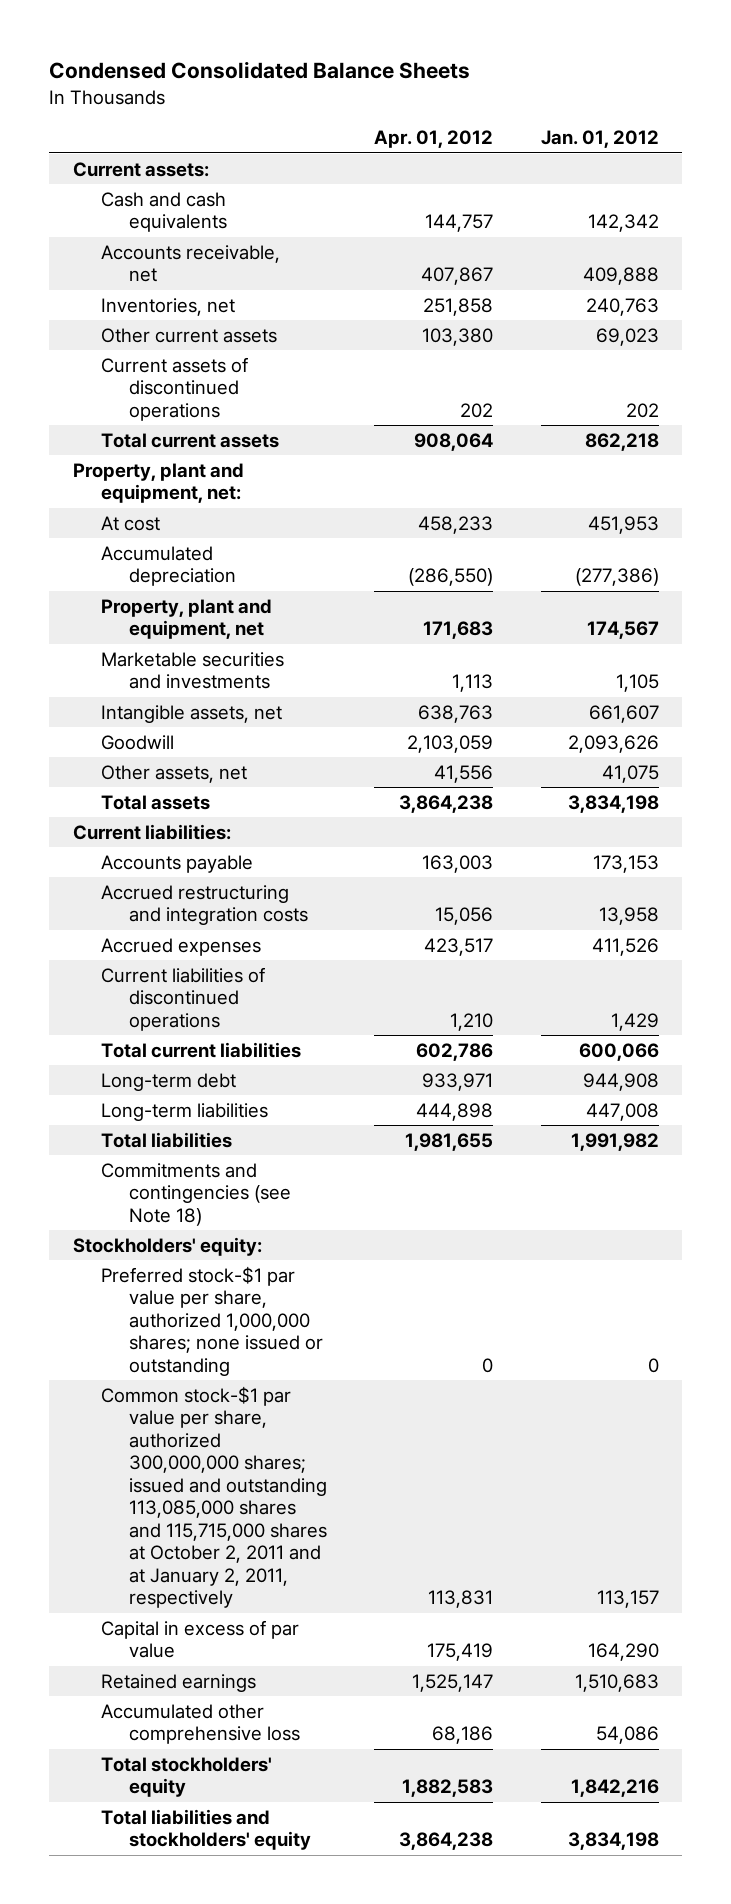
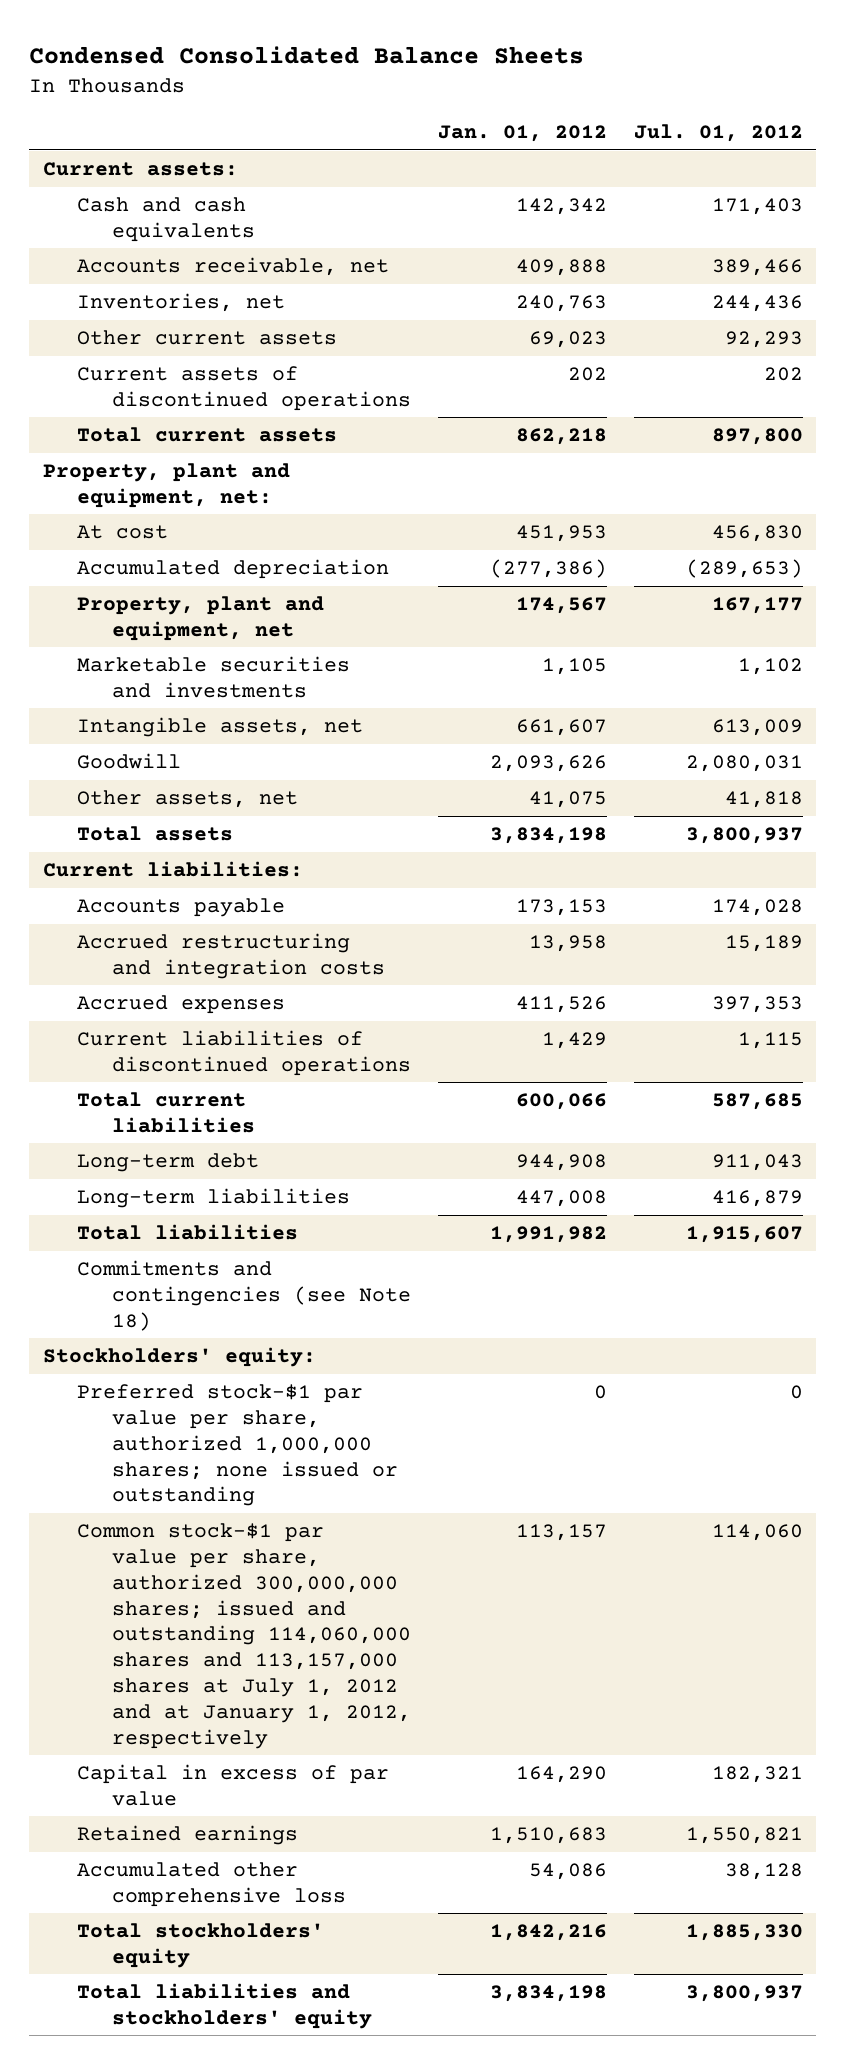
- | Apr. 01, 2012 | Jan. 01, 2012
+ | Jan. 01, 2012 | Jul. 01, 2012
- Common stock-$1 par value per share, authorized 300,000,000 shares; issued and outstanding 113,085,000 shares and 115,715,000 shares at October 2, 2011 and at January 2, 2011, respectively | 113,831 | 113,157
+ Common stock-$1 par value per share, authorized 300,000,000 shares; issued and outstanding 114,060,000 shares and 113,157,000 shares at July 1, 2012 and at January 1, 2012, respectively | 113,157 | 114,060

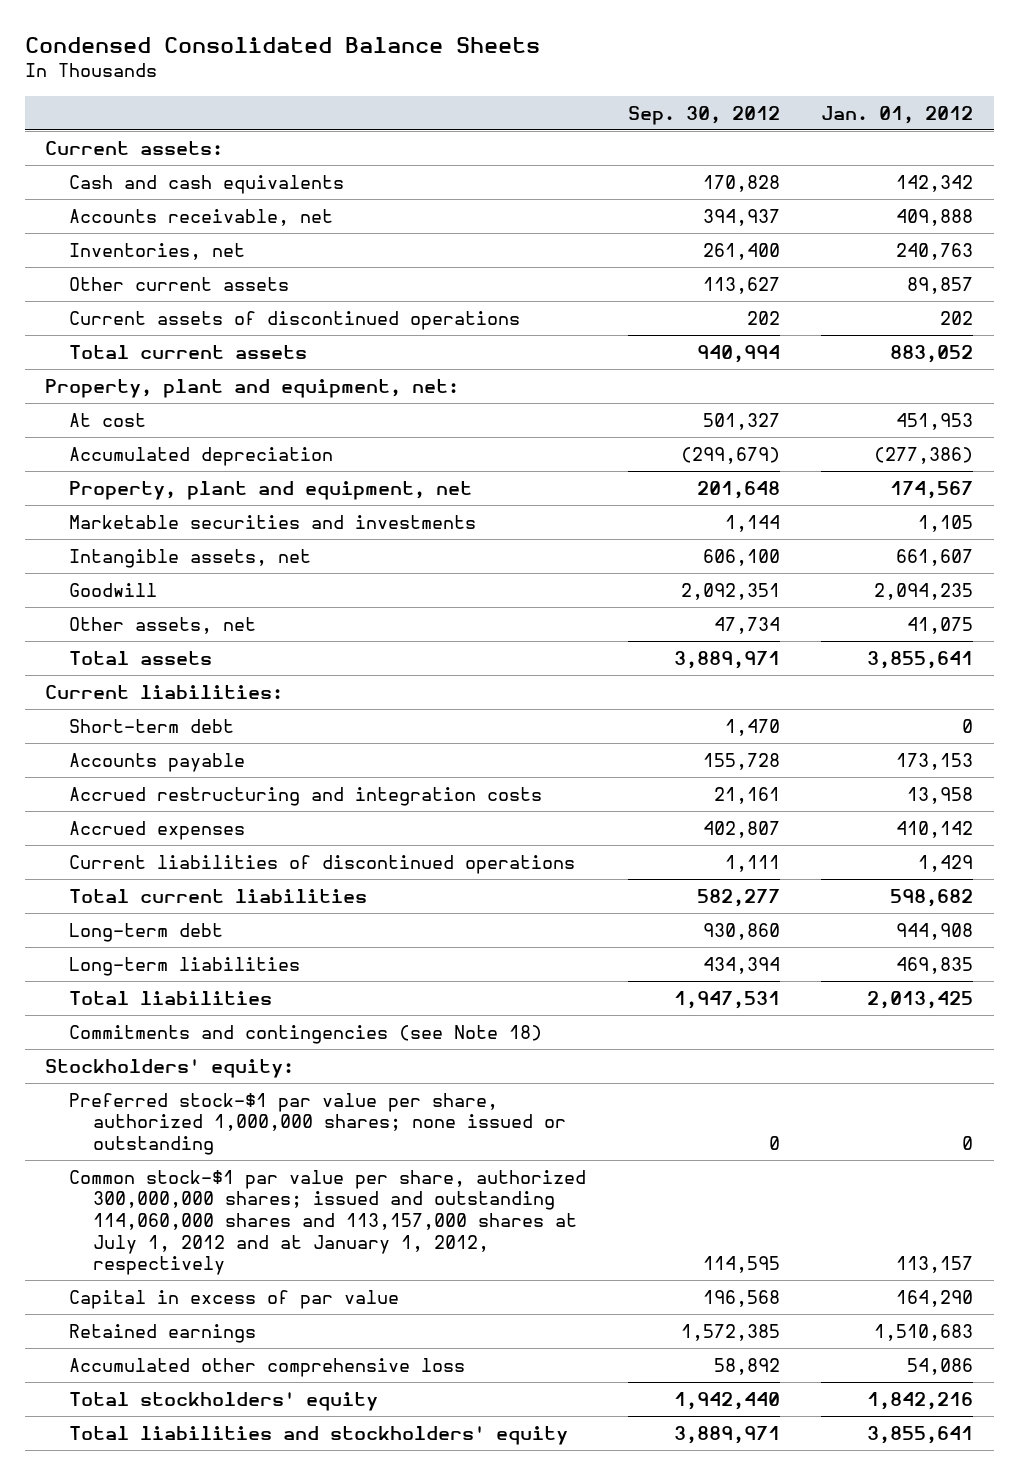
- | Jan. 01, 2012 | Jul. 01, 2012
+ | Sep. 30, 2012 | Jan. 01, 2012
- Other current assets | 69,023 | 92,293
+ Other current assets | 113,627 | 89,857
- Total current assets | 862,218 | 897,800
+ Total current assets | 940,994 | 883,052
- Goodwill | 2,093,626 | 2,080,031
+ Goodwill | 2,092,351 | 2,094,235
- Total assets | 3,834,198 | 3,800,937
+ Total assets | 3,889,971 | 3,855,641
+ Short-term debt | 1,470 | 0
- Accrued expenses | 411,526 | 397,353
+ Accrued expenses | 402,807 | 410,142
- Total current liabilities | 600,066 | 587,685
+ Total current liabilities | 582,277 | 598,682
- Long-term liabilities | 447,008 | 416,879
- Total liabilities | 1,991,982 | 1,915,607
+ Long-term liabilities | 434,394 | 469,835
+ Total liabilities | 1,947,531 | 2,013,425
- Total liabilities and stockholders' equity | 3,834,198 | 3,800,937
+ Total liabilities and stockholders' equity | 3,889,971 | 3,855,641

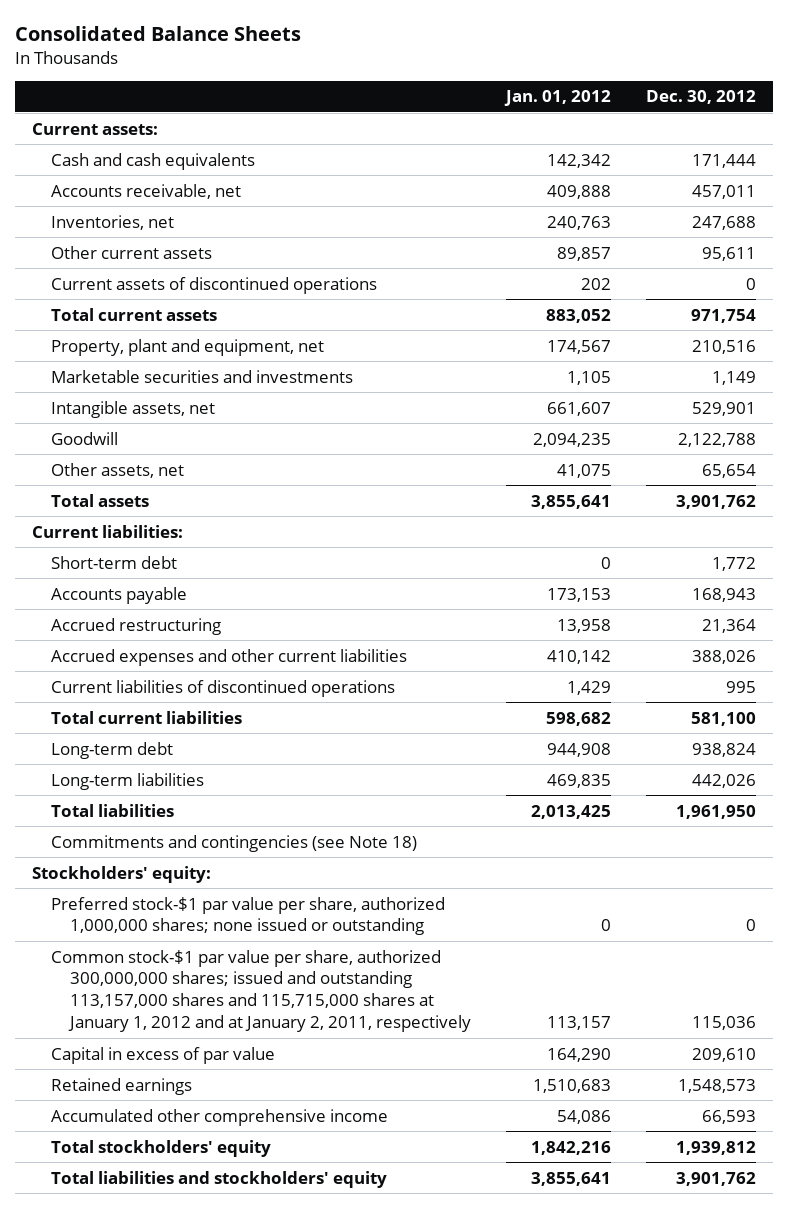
- Condensed Consolidated Balance Sheets
+ Consolidated Balance Sheets
- | Sep. 30, 2012 | Jan. 01, 2012
+ | Jan. 01, 2012 | Dec. 30, 2012
- Property, plant and equipment, net:
- At cost | 501,327 | 451,953
- Accumulated depreciation | (299,679) | (277,386)
- Accrued restructuring and integration costs | 21,161 | 13,958
- Accrued expenses | 402,807 | 410,142
+ Accrued restructuring | 13,958 | 21,364
+ Accrued expenses and other current liabilities | 410,142 | 388,026
- Common stock-$1 par value per share, authorized 300,000,000 shares; issued and outstanding 114,060,000 shares and 113,157,000 shares at July 1, 2012 and at January 1, 2012, respectively | 114,595 | 113,157
+ Common stock-$1 par value per share, authorized 300,000,000 shares; issued and outstanding 113,157,000 shares and 115,715,000 shares at January 1, 2012 and at January 2, 2011, respectively | 113,157 | 115,036
- Accumulated other comprehensive loss | 58,892 | 54,086
+ Accumulated other comprehensive income | 54,086 | 66,593

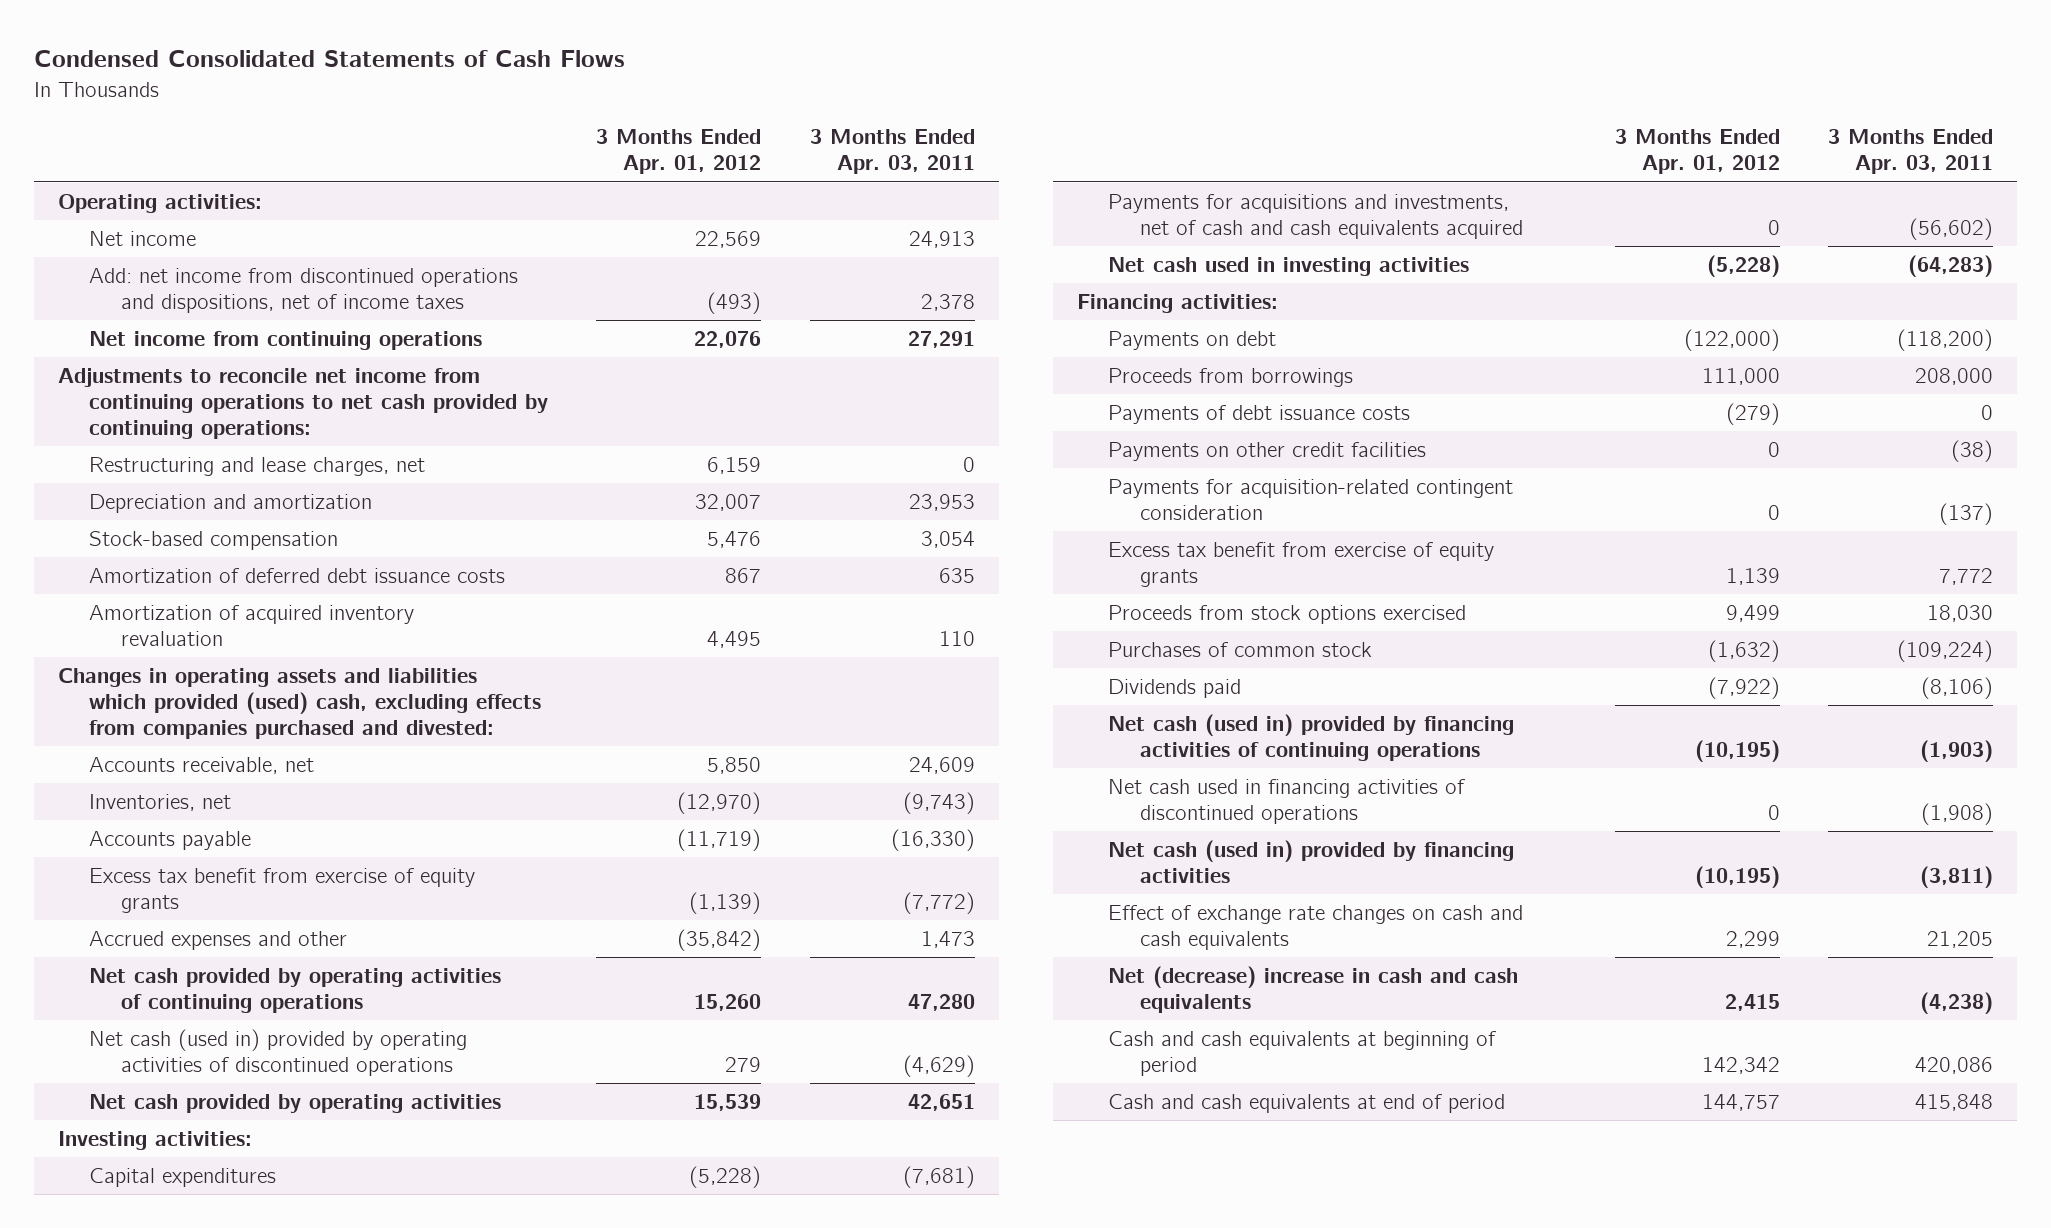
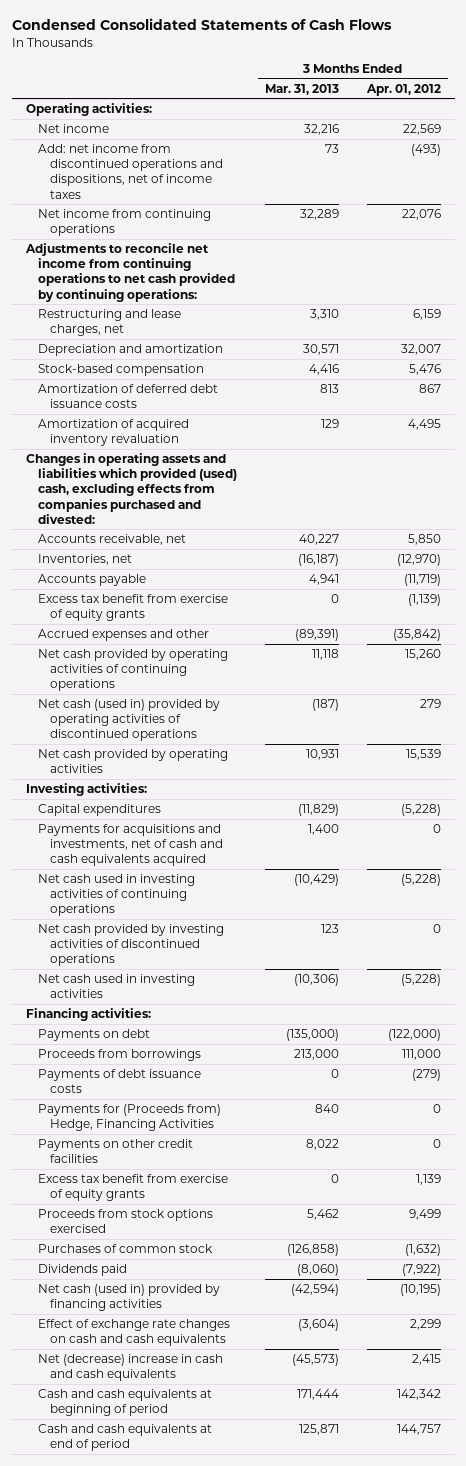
- | 3 Months Ended Apr. 01, 2012 | 3 Months Ended Apr. 03, 2011
+ | 3 Months Ended Mar. 31, 2013 | 3 Months Ended Apr. 01, 2012
+ Net cash used in investing activities of continuing operations | (10,429) | (5,228)
+ Net cash provided by investing activities of discontinued operations | 123 | 0
+ Payments for (Proceeds from) Hedge, Financing Activities | 840 | 0
- Payments for acquisition-related contingent consideration | 0 | (137)
- Net cash (used in) provided by financing activities of continuing operations | (10,195) | (1,903)
- Net cash used in financing activities of discontinued operations | 0 | (1,908)

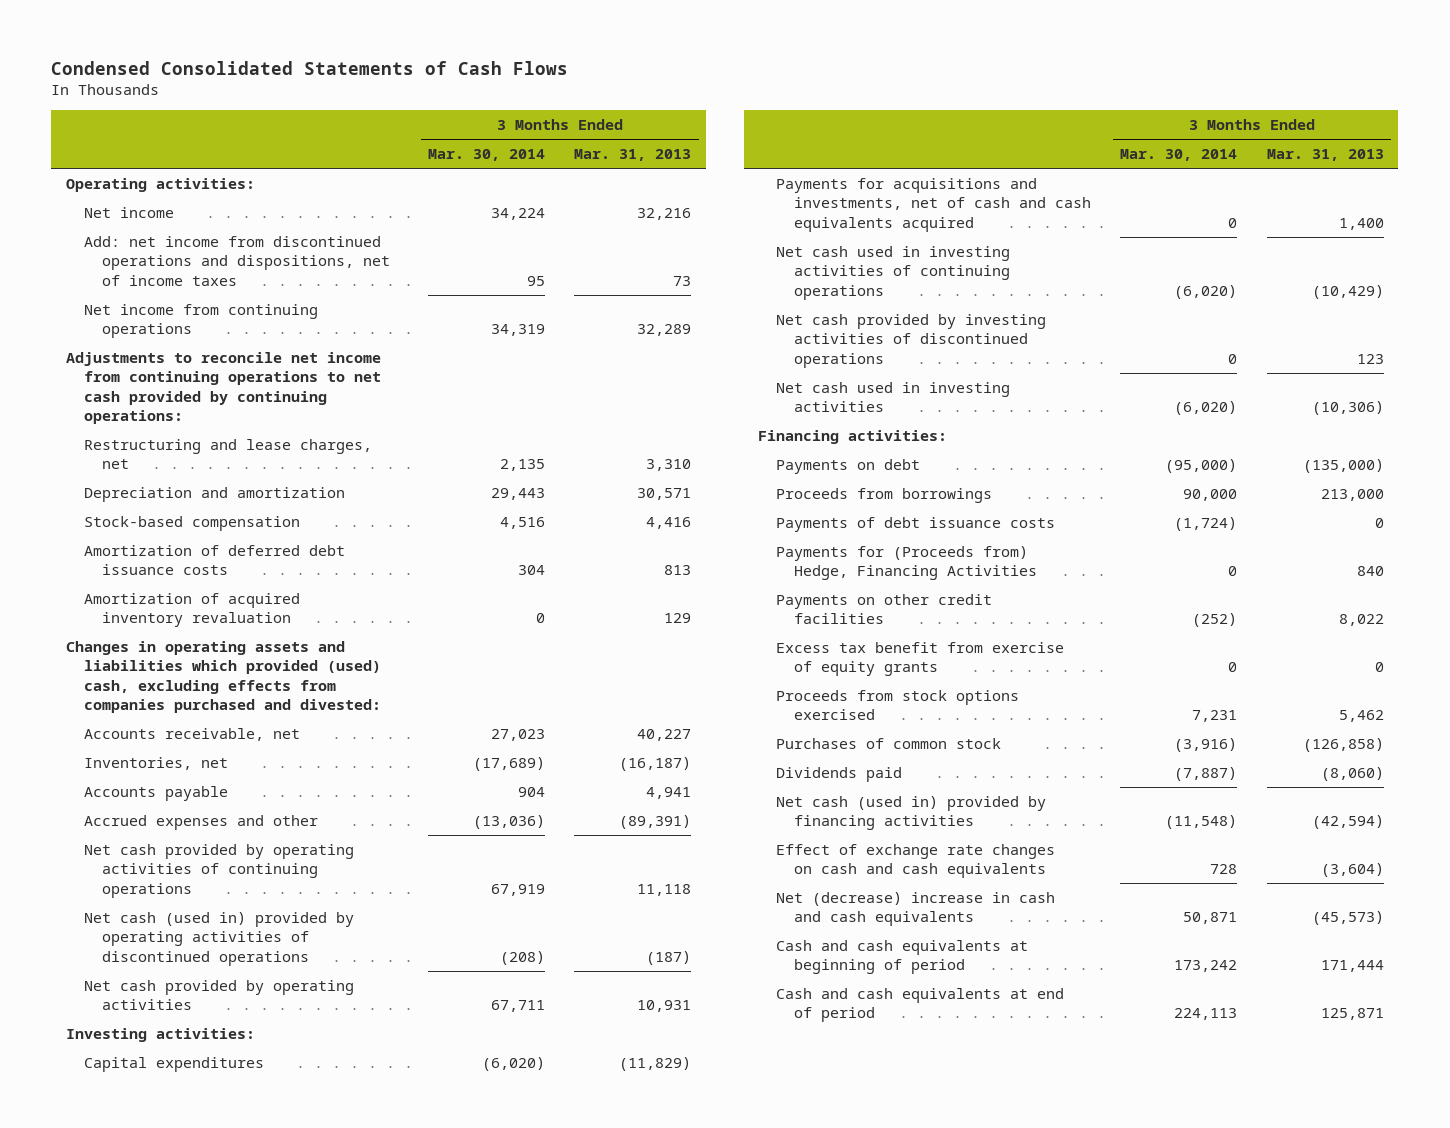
- | 3 Months Ended Mar. 31, 2013 | 3 Months Ended Apr. 01, 2012
+ | 3 Months Ended Mar. 30, 2014 | 3 Months Ended Mar. 31, 2013
- Excess tax benefit from exercise of equity grants | 0 | (1,139)

